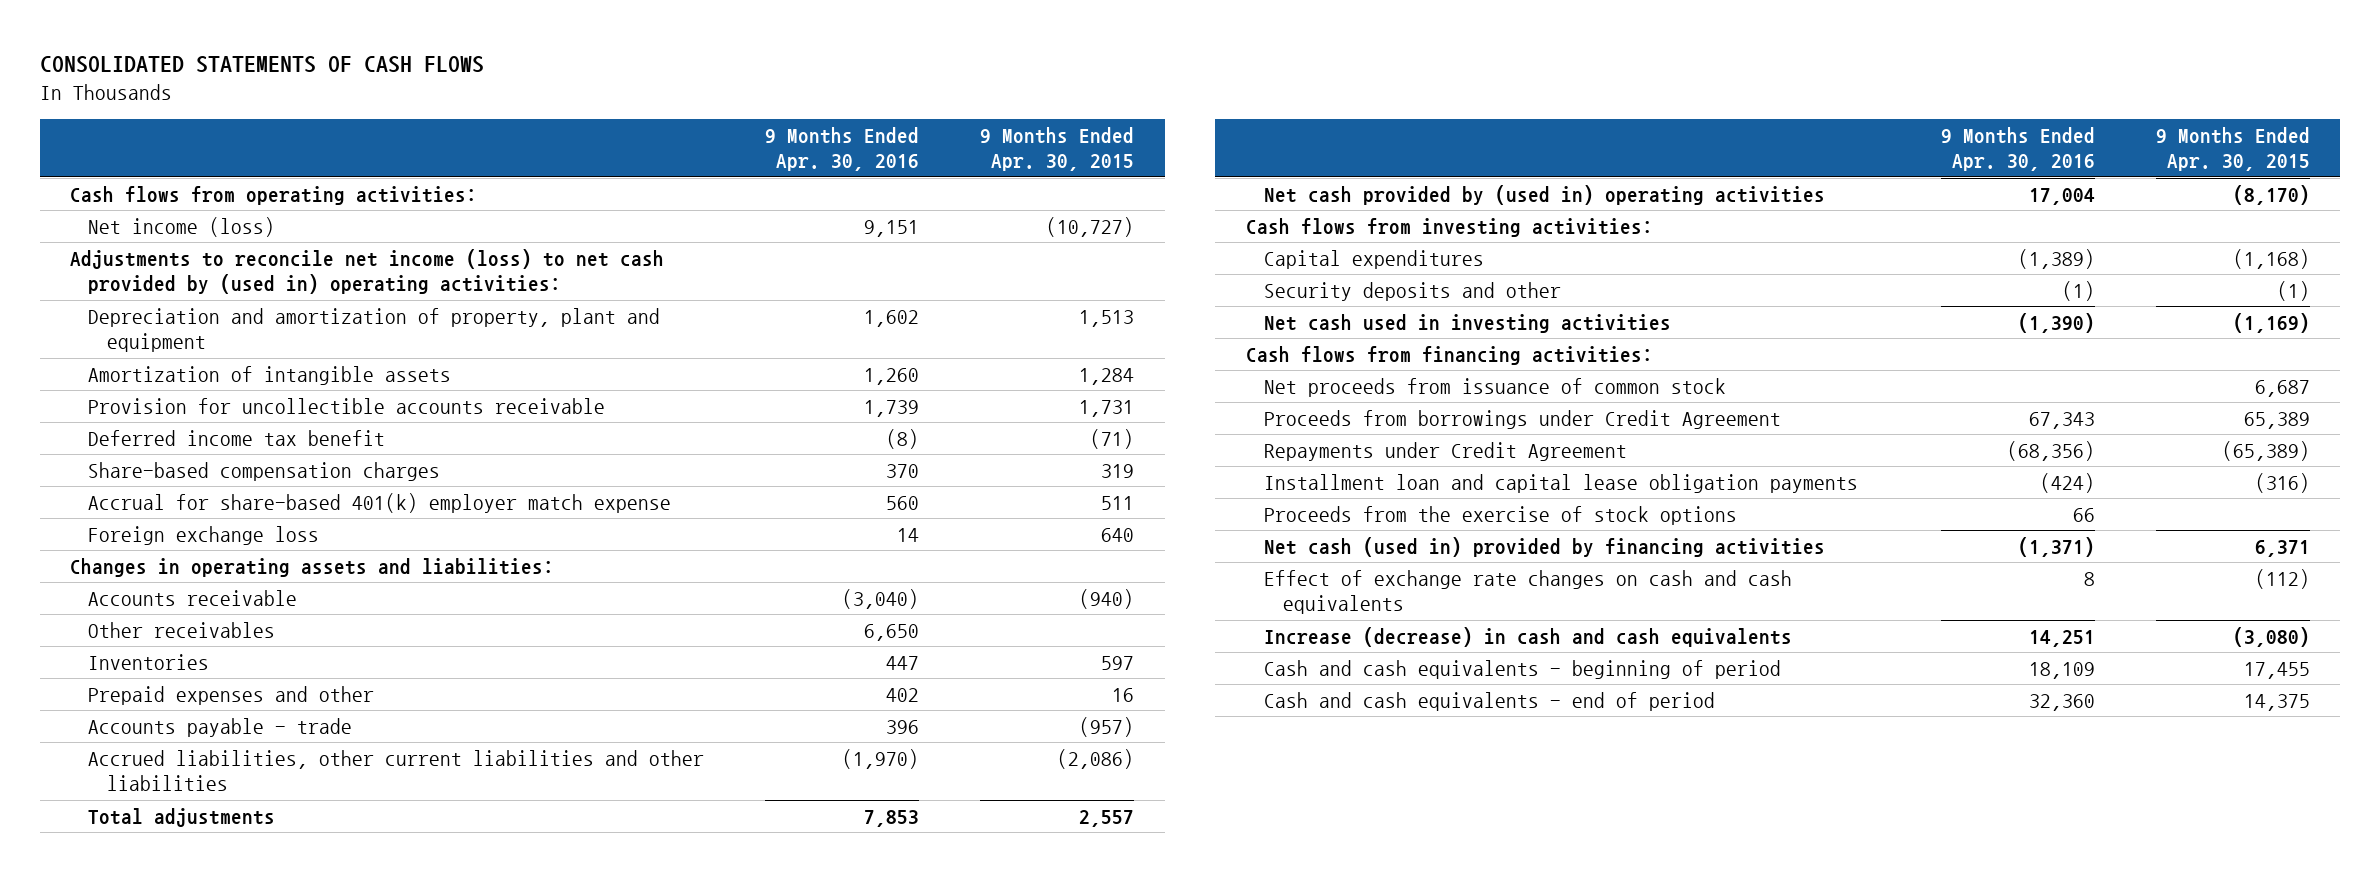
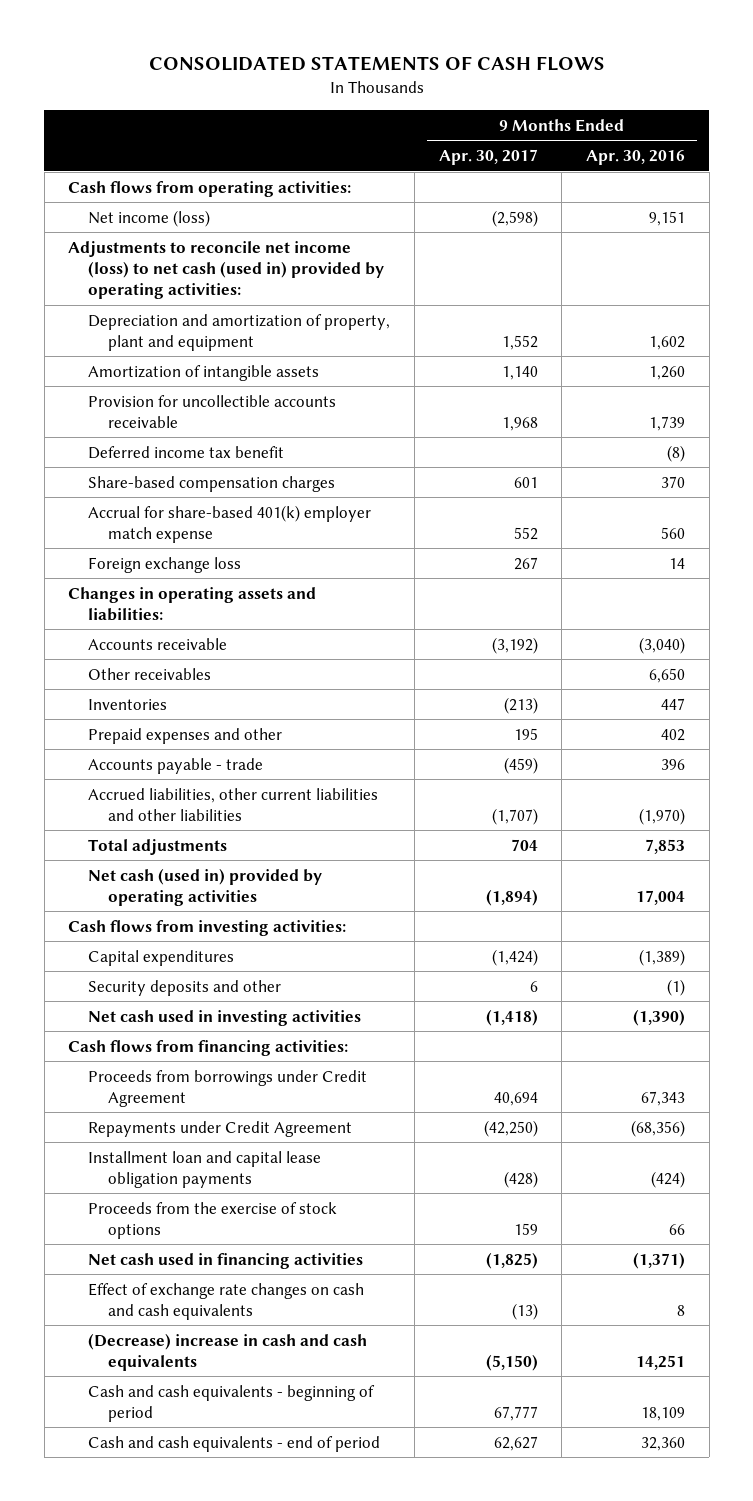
- | 9 Months Ended Apr. 30, 2016 | 9 Months Ended Apr. 30, 2015
+ | 9 Months Ended Apr. 30, 2017 | 9 Months Ended Apr. 30, 2016
- Adjustments to reconcile net income (loss) to net cash provided by (used in) operating activities:
+ Adjustments to reconcile net income (loss) to net cash (used in) provided by operating activities:
- Net cash provided by (used in) operating activities | 17,004 | (8,170)
+ Net cash (used in) provided by operating activities | (1,894) | 17,004
- Net proceeds from issuance of common stock | | 6,687
- Net cash (used in) provided by financing activities | (1,371) | 6,371
+ Net cash used in financing activities | (1,825) | (1,371)
- Increase (decrease) in cash and cash equivalents | 14,251 | (3,080)
+ (Decrease) increase in cash and cash equivalents | (5,150) | 14,251

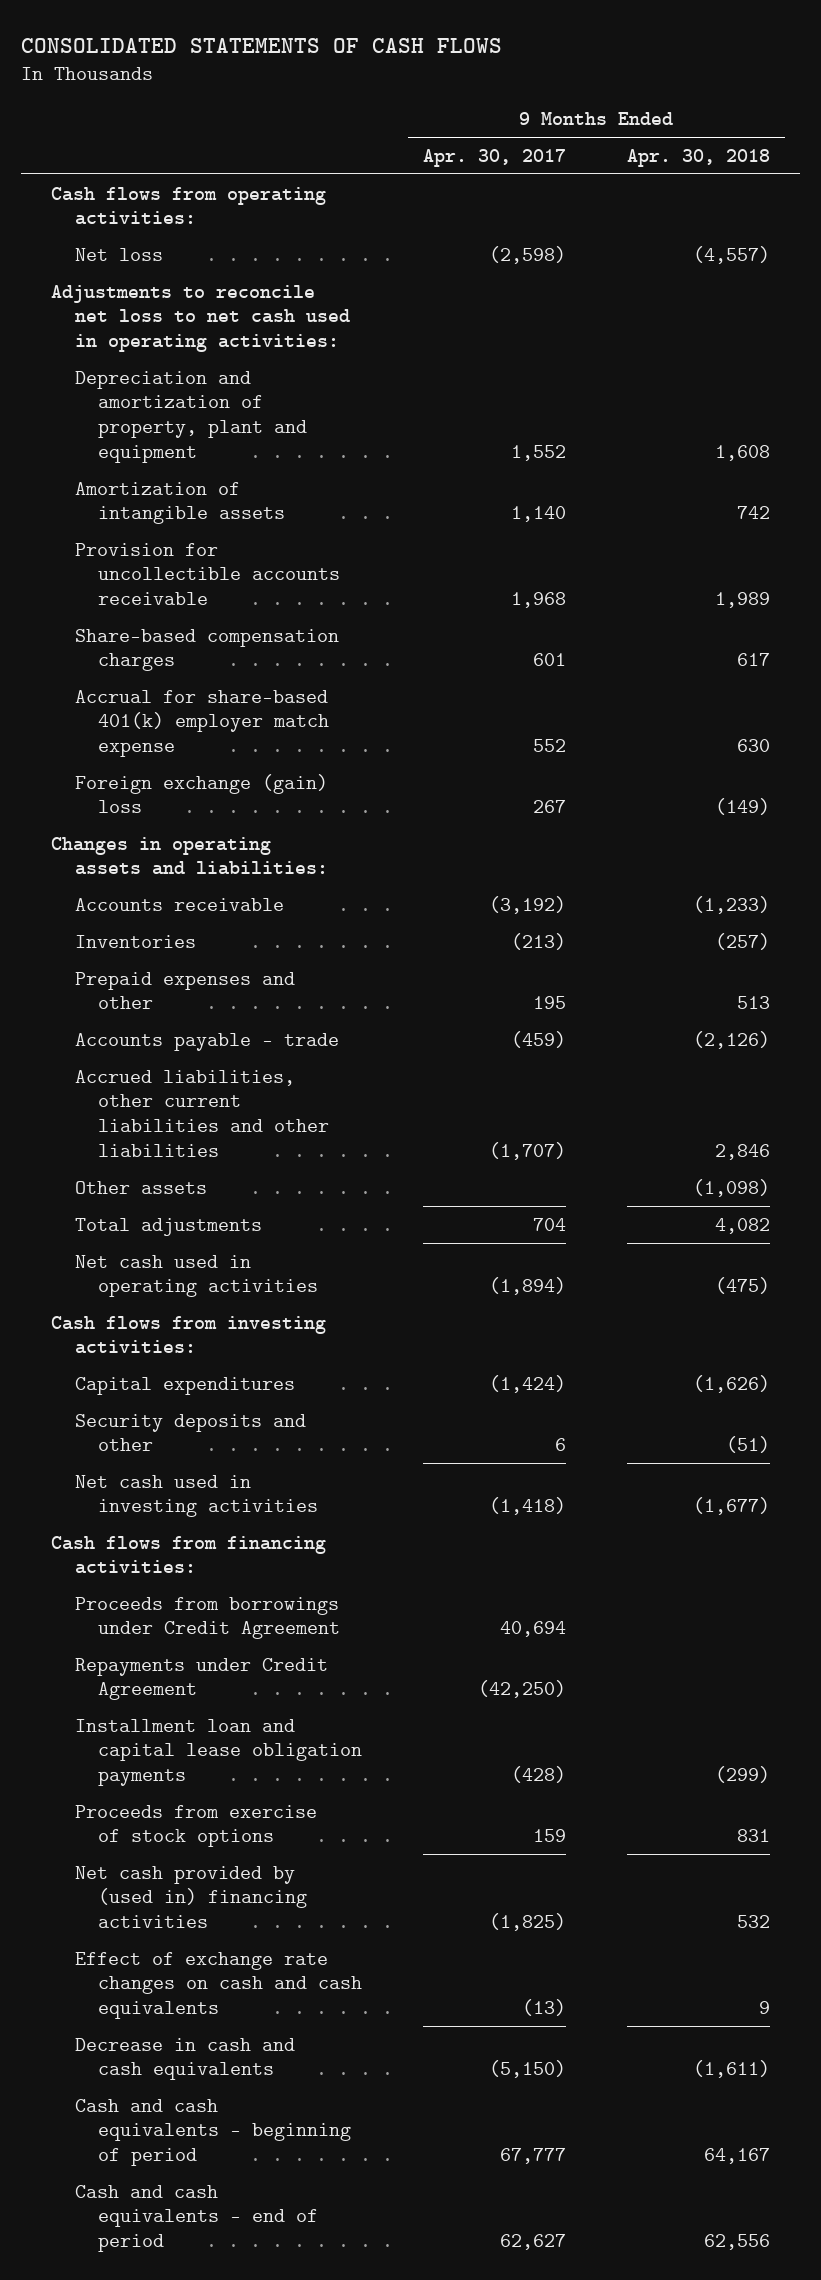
- | 9 Months Ended Apr. 30, 2017 | 9 Months Ended Apr. 30, 2016
+ | 9 Months Ended Apr. 30, 2017 | 9 Months Ended Apr. 30, 2018
- Net income (loss) | (2,598) | 9,151
- Adjustments to reconcile net income (loss) to net cash (used in) provided by operating activities:
+ Net loss | (2,598) | (4,557)
+ Adjustments to reconcile net loss to net cash used in operating activities:
- Deferred income tax benefit | | (8)
- Foreign exchange loss | 267 | 14
+ Foreign exchange (gain) loss | 267 | (149)
- Other receivables | | 6,650
+ Other assets | | (1,098)
- Net cash (used in) provided by operating activities | (1,894) | 17,004
+ Net cash used in operating activities | (1,894) | (475)
- Proceeds from the exercise of stock options | 159 | 66
- Net cash used in financing activities | (1,825) | (1,371)
+ Proceeds from exercise of stock options | 159 | 831
+ Net cash provided by (used in) financing activities | (1,825) | 532
- (Decrease) increase in cash and cash equivalents | (5,150) | 14,251
+ Decrease in cash and cash equivalents | (5,150) | (1,611)

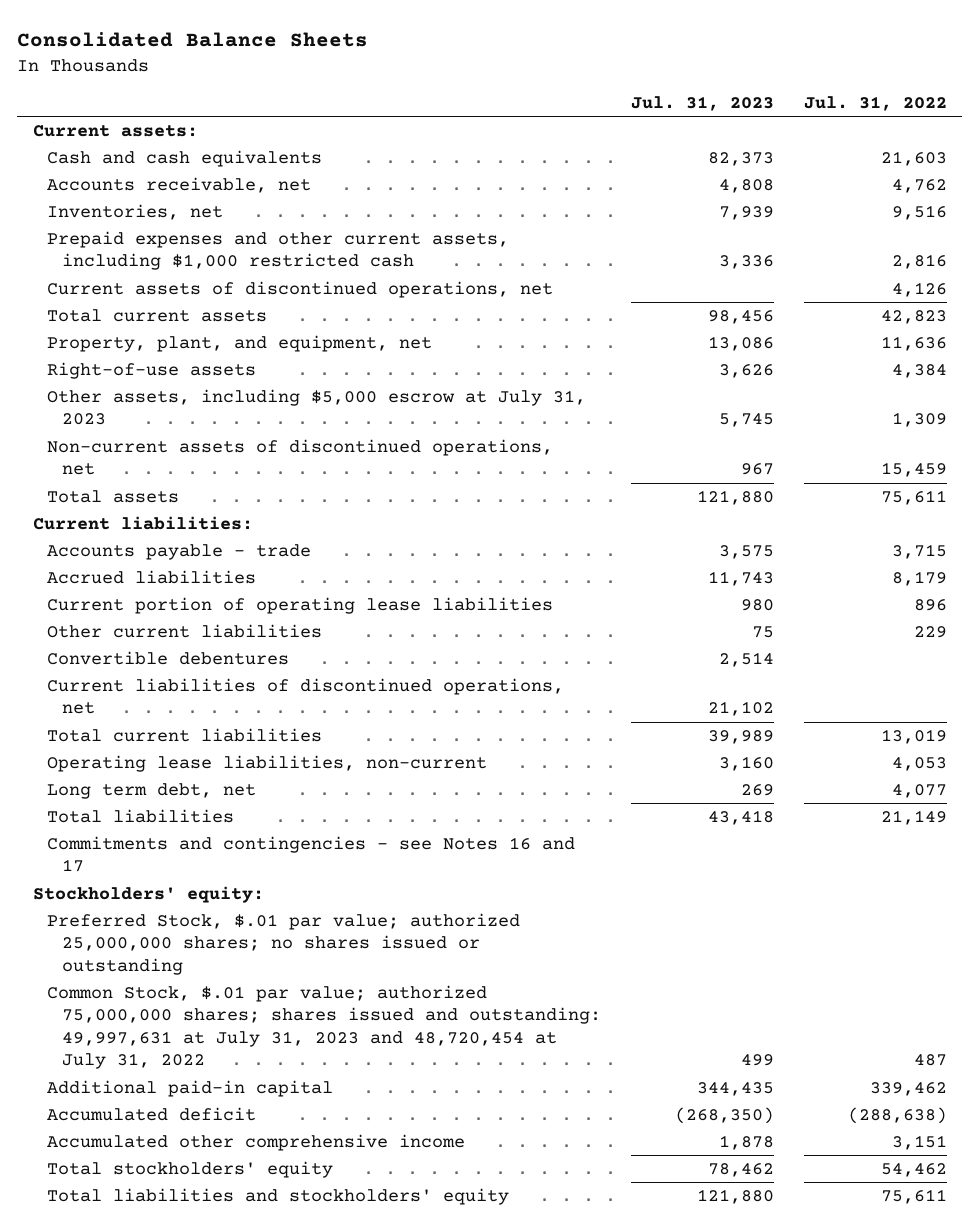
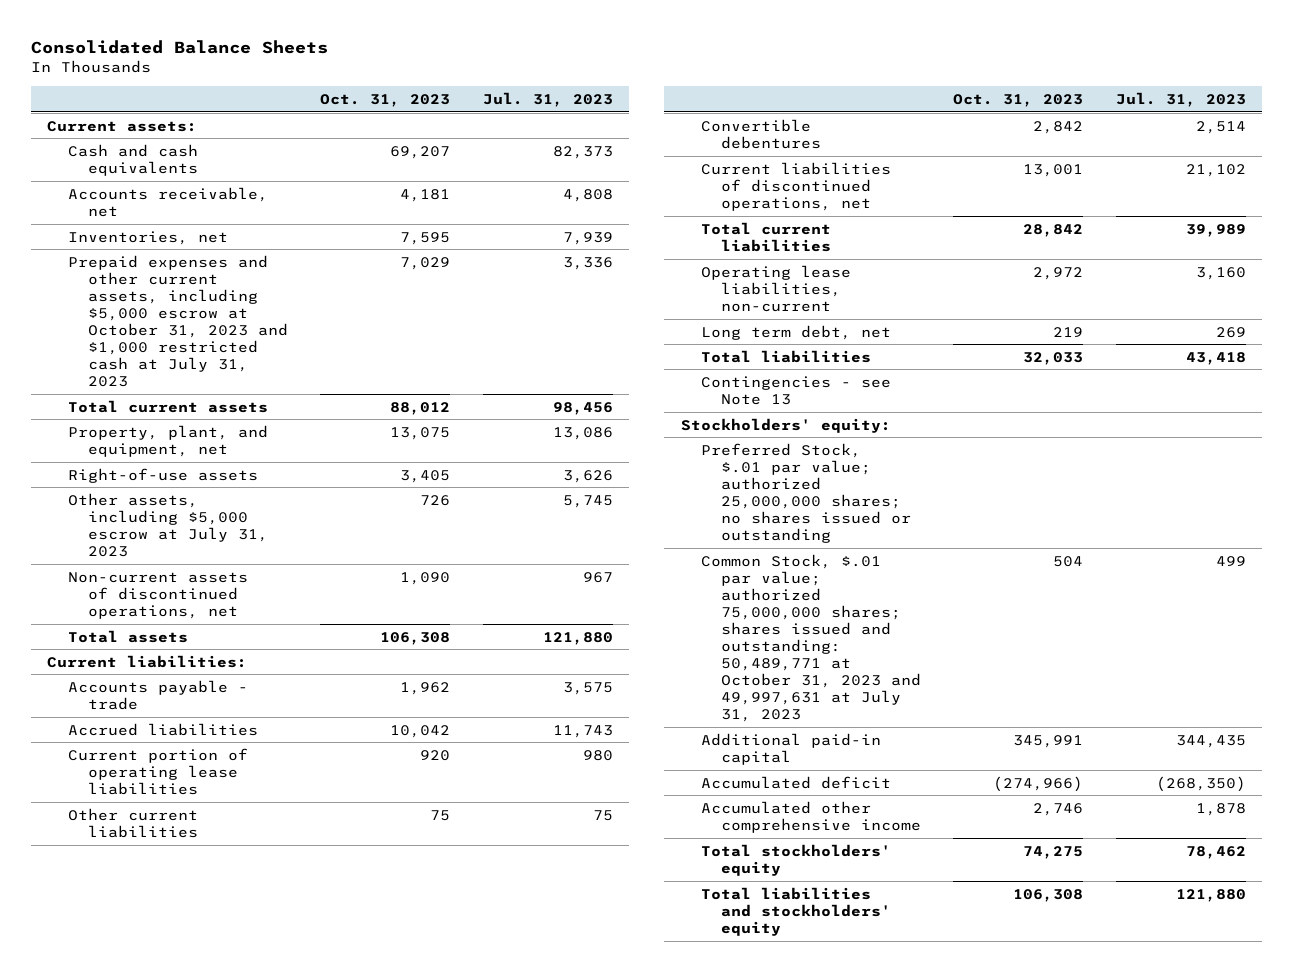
- | Jul. 31, 2023 | Jul. 31, 2022
+ | Oct. 31, 2023 | Jul. 31, 2023
- Prepaid expenses and other current assets, including $1,000 restricted cash | 3,336 | 2,816
- Current assets of discontinued operations, net | | 4,126
+ Prepaid expenses and other current assets, including $5,000 escrow at October 31, 2023 and $1,000 restricted cash at July 31, 2023 | 7,029 | 3,336
- Commitments and contingencies - see Notes 16 and 17
+ Contingencies - see Note 13
- Common Stock, $.01 par value; authorized 75,000,000 shares; shares issued and outstanding: 49,997,631 at July 31, 2023 and 48,720,454 at July 31, 2022 | 499 | 487
+ Common Stock, $.01 par value; authorized 75,000,000 shares; shares issued and outstanding: 50,489,771 at October 31, 2023 and 49,997,631 at July 31, 2023 | 504 | 499

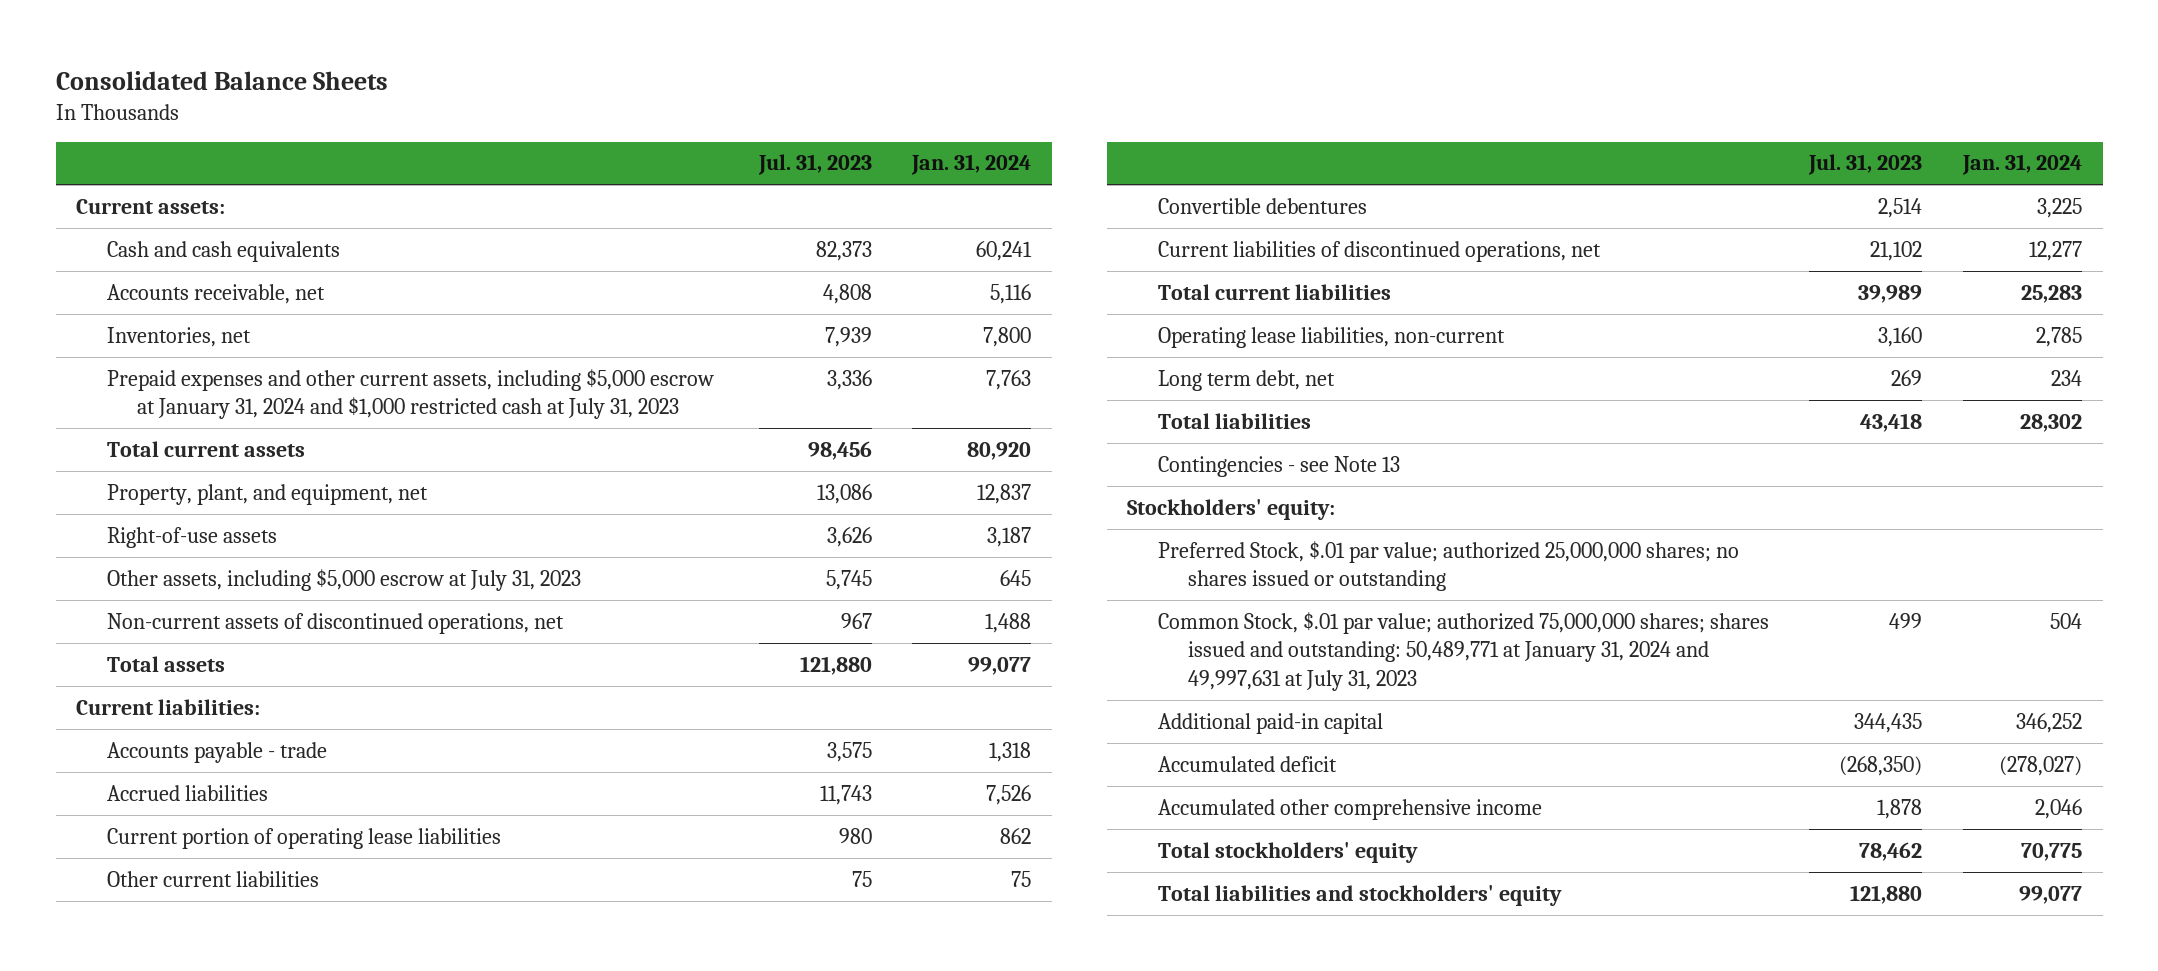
- | Oct. 31, 2023 | Jul. 31, 2023
+ | Jul. 31, 2023 | Jan. 31, 2024
- Prepaid expenses and other current assets, including $5,000 escrow at October 31, 2023 and $1,000 restricted cash at July 31, 2023 | 7,029 | 3,336
+ Prepaid expenses and other current assets, including $5,000 escrow at January 31, 2024 and $1,000 restricted cash at July 31, 2023 | 3,336 | 7,763
- Common Stock, $.01 par value; authorized 75,000,000 shares; shares issued and outstanding: 50,489,771 at October 31, 2023 and 49,997,631 at July 31, 2023 | 504 | 499
+ Common Stock, $.01 par value; authorized 75,000,000 shares; shares issued and outstanding: 50,489,771 at January 31, 2024 and 49,997,631 at July 31, 2023 | 499 | 504

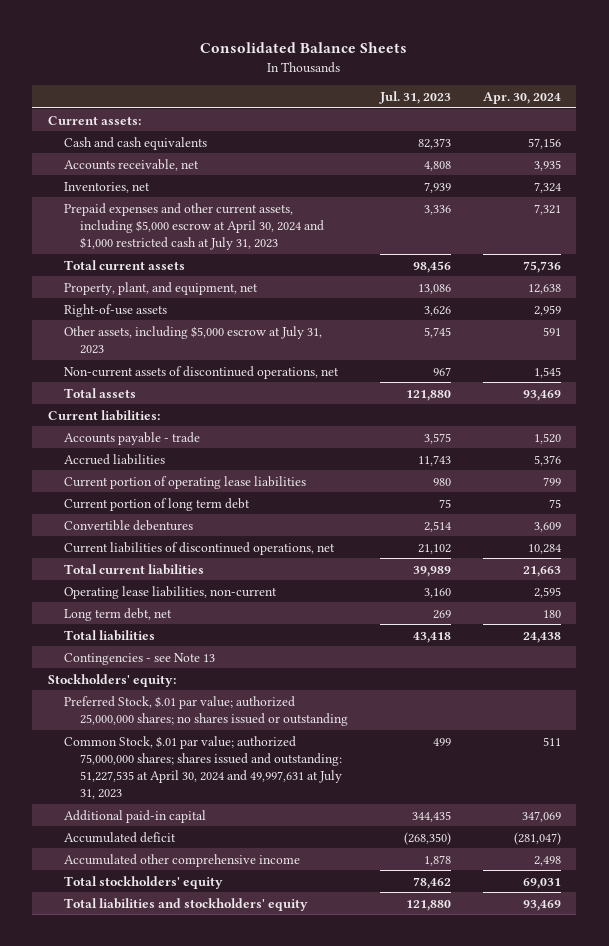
- | Jul. 31, 2023 | Jan. 31, 2024
+ | Jul. 31, 2023 | Apr. 30, 2024
- Prepaid expenses and other current assets, including $5,000 escrow at January 31, 2024 and $1,000 restricted cash at July 31, 2023 | 3,336 | 7,763
+ Prepaid expenses and other current assets, including $5,000 escrow at April 30, 2024 and $1,000 restricted cash at July 31, 2023 | 3,336 | 7,321
- Other current liabilities | 75 | 75
+ Current portion of long term debt | 75 | 75
- Common Stock, $.01 par value; authorized 75,000,000 shares; shares issued and outstanding: 50,489,771 at January 31, 2024 and 49,997,631 at July 31, 2023 | 499 | 504
+ Common Stock, $.01 par value; authorized 75,000,000 shares; shares issued and outstanding: 51,227,535 at April 30, 2024 and 49,997,631 at July 31, 2023 | 499 | 511

